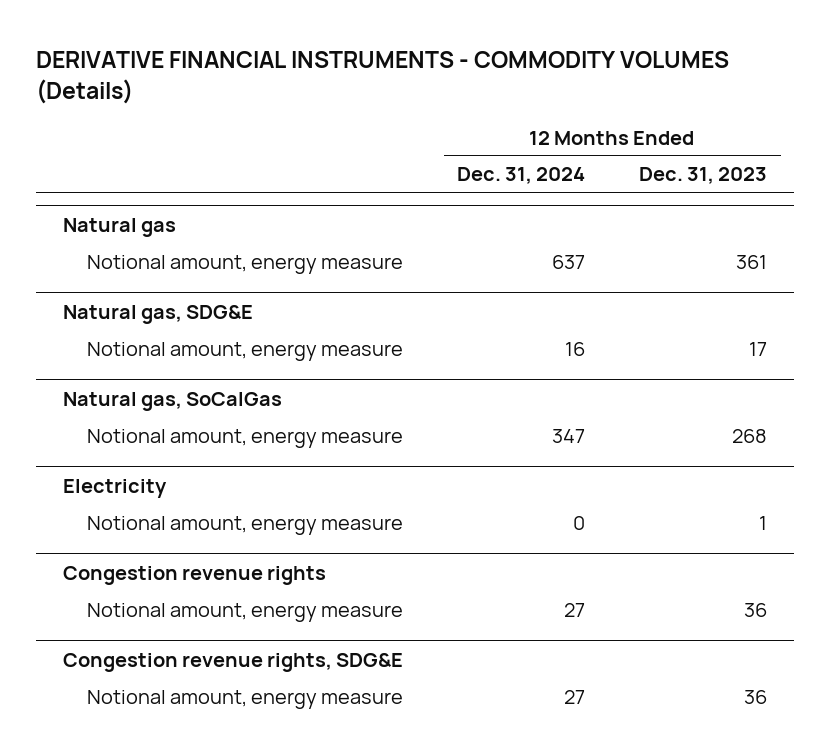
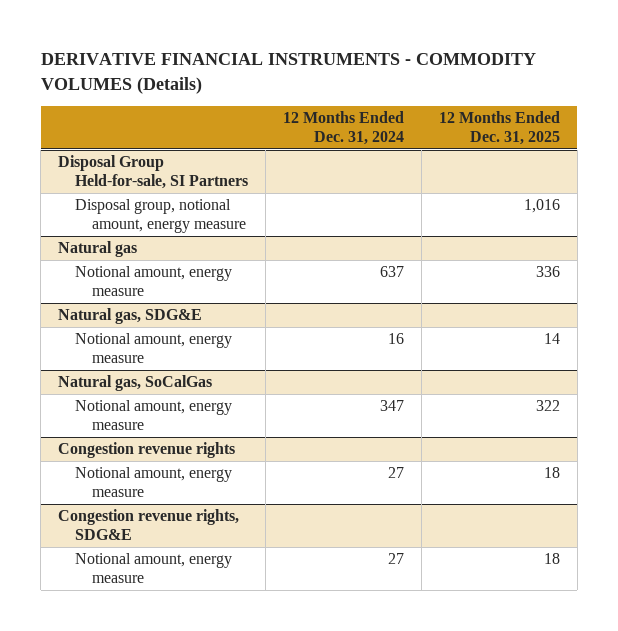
- | 12 Months Ended Dec. 31, 2024 | 12 Months Ended Dec. 31, 2023
+ | 12 Months Ended Dec. 31, 2024 | 12 Months Ended Dec. 31, 2025
+ Disposal Group Held-for-sale, SI Partners
+ Disposal group, notional amount, energy measure | | 1,016
- Electricity
- Notional amount, energy measure | 0 | 1

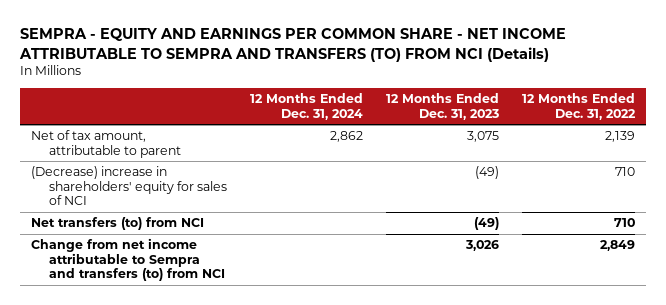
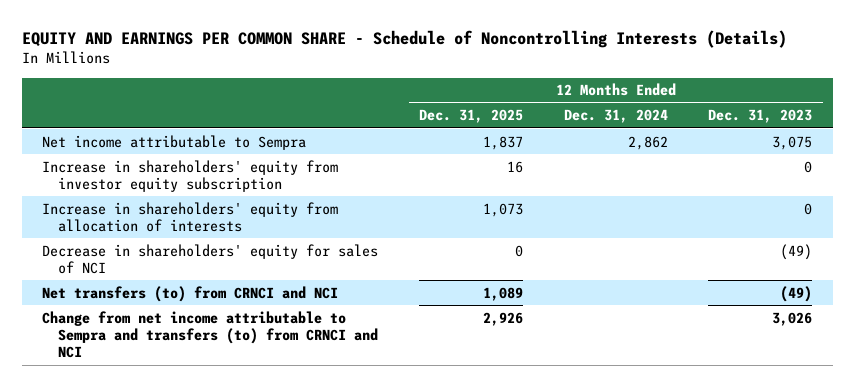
- SEMPRA - EQUITY AND EARNINGS PER COMMON SHARE - NET INCOME ATTRIBUTABLE TO SEMPRA AND TRANSFERS (TO) FROM NCI (Details)
+ EQUITY AND EARNINGS PER COMMON SHARE - Schedule of Noncontrolling Interests (Details)
- | 12 Months Ended Dec. 31, 2024 | 12 Months Ended Dec. 31, 2023 | 12 Months Ended Dec. 31, 2022
+ | 12 Months Ended Dec. 31, 2025 | 12 Months Ended Dec. 31, 2024 | 12 Months Ended Dec. 31, 2023
- Net of tax amount, attributable to parent | 2,862 | 3,075 | 2,139
- (Decrease) increase in shareholders' equity for sales of NCI | | (49) | 710
- Net transfers (to) from NCI | | (49) | 710
- Change from net income attributable to Sempra and transfers (to) from NCI | | 3,026 | 2,849
+ Net income attributable to Sempra | 1,837 | 2,862 | 3,075
+ Increase in shareholders' equity from investor equity subscription | 16 | | 0
+ Increase in shareholders' equity from allocation of interests | 1,073 | | 0
+ Decrease in shareholders' equity for sales of NCI | 0 | | (49)
+ Net transfers (to) from CRNCI and NCI | 1,089 | | (49)
+ Change from net income attributable to Sempra and transfers (to) from CRNCI and NCI | 2,926 | | 3,026

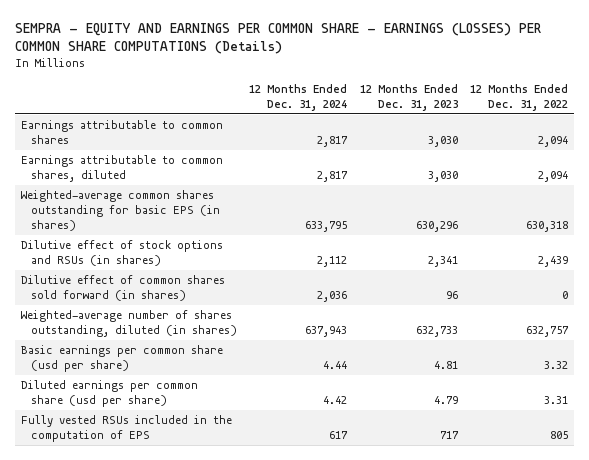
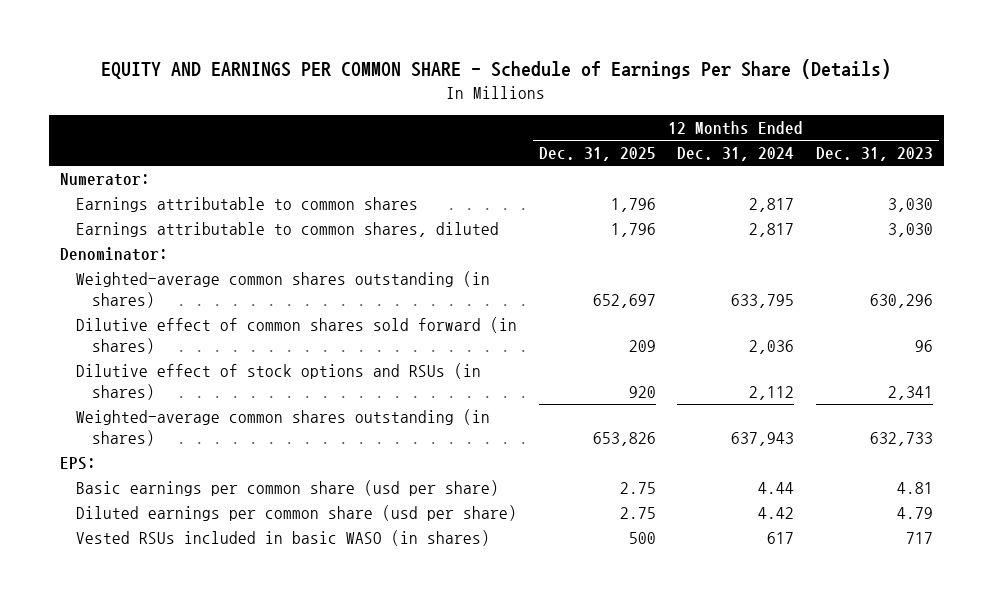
- SEMPRA - EQUITY AND EARNINGS PER COMMON SHARE - EARNINGS (LOSSES) PER COMMON SHARE COMPUTATIONS (Details)
+ EQUITY AND EARNINGS PER COMMON SHARE - Schedule of Earnings Per Share (Details)
- | 12 Months Ended Dec. 31, 2024 | 12 Months Ended Dec. 31, 2023 | 12 Months Ended Dec. 31, 2022
+ | 12 Months Ended Dec. 31, 2025 | 12 Months Ended Dec. 31, 2024 | 12 Months Ended Dec. 31, 2023
+ Numerator:
- Weighted-average common shares outstanding for basic EPS (in shares) | 633,795 | 630,296 | 630,318
+ Denominator:
+ Weighted-average common shares outstanding (in shares) | 652,697 | 633,795 | 630,296
- Weighted-average number of shares outstanding, diluted (in shares) | 637,943 | 632,733 | 632,757
moved down: Dilutive effect of stock options and RSUs (in shares) | 920 | 2,112 | 2,341
+ Weighted-average common shares outstanding (in shares) | 653,826 | 637,943 | 632,733
+ EPS:
- Fully vested RSUs included in the computation of EPS | 617 | 717 | 805
+ Vested RSUs included in basic WASO (in shares) | 500 | 617 | 717

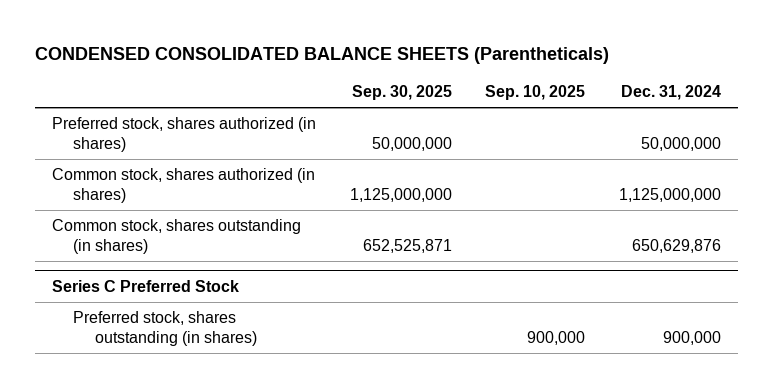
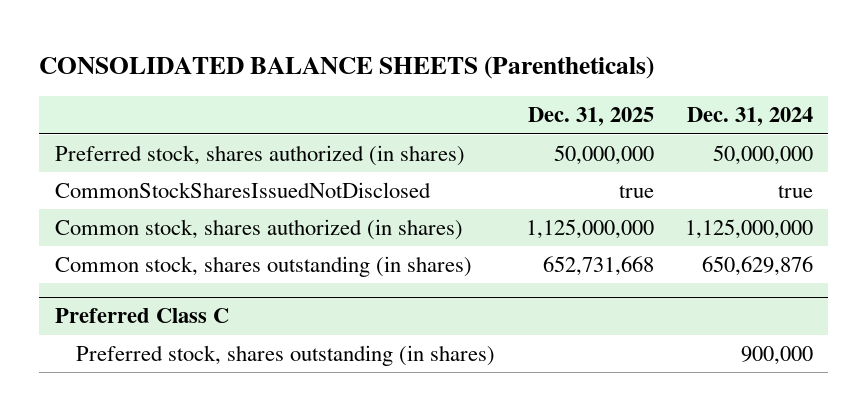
- CONDENSED CONSOLIDATED BALANCE SHEETS (Parentheticals)
+ CONSOLIDATED BALANCE SHEETS (Parentheticals)
- | Sep. 30, 2025 | Sep. 10, 2025 | Dec. 31, 2024
+ | Dec. 31, 2025 | Dec. 31, 2024
+ CommonStockSharesIssuedNotDisclosed | true | true
- Series C Preferred Stock
+ Preferred Class C

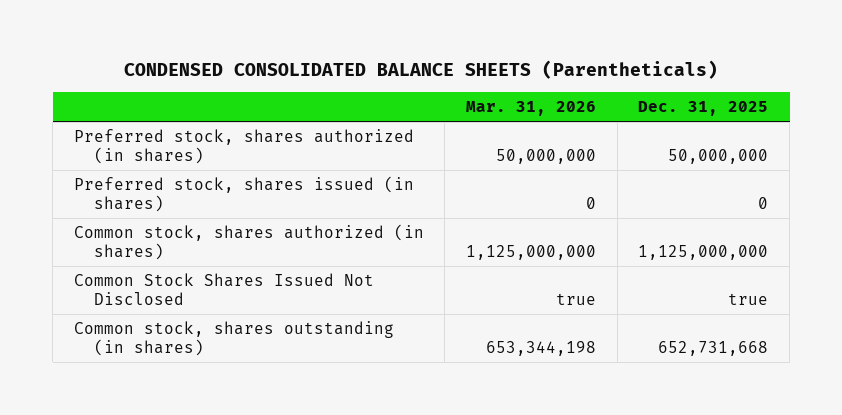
- CONSOLIDATED BALANCE SHEETS (Parentheticals)
+ CONDENSED CONSOLIDATED BALANCE SHEETS (Parentheticals)
- | Dec. 31, 2025 | Dec. 31, 2024
+ | Mar. 31, 2026 | Dec. 31, 2025
- CommonStockSharesIssuedNotDisclosed | true | true
+ Preferred stock, shares issued (in shares) | 0 | 0
+ Common Stock Shares Issued Not Disclosed | true | true
- Preferred Class C
- Preferred stock, shares outstanding (in shares) | | 900,000

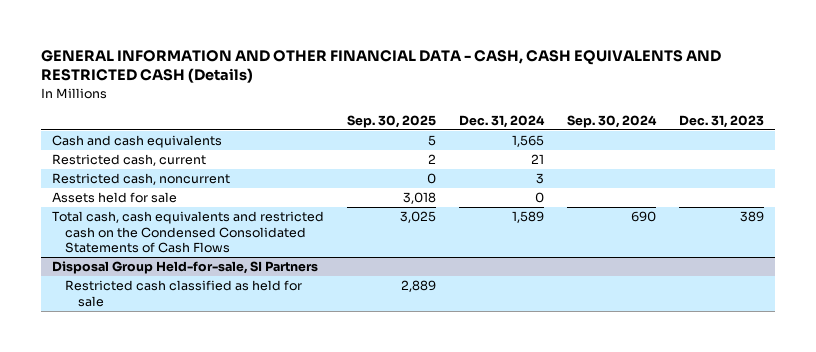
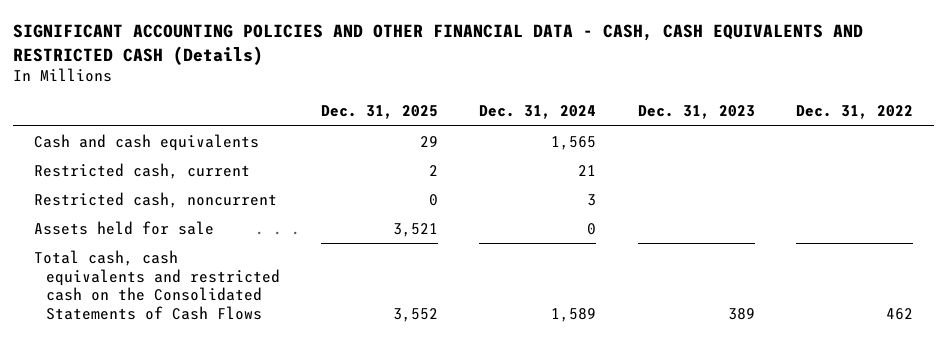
- GENERAL INFORMATION AND OTHER FINANCIAL DATA - CASH, CASH EQUIVALENTS AND RESTRICTED CASH (Details)
+ SIGNIFICANT ACCOUNTING POLICIES AND OTHER FINANCIAL DATA - CASH, CASH EQUIVALENTS AND RESTRICTED CASH (Details)
- | Sep. 30, 2025 | Dec. 31, 2024 | Sep. 30, 2024 | Dec. 31, 2023
+ | Dec. 31, 2025 | Dec. 31, 2024 | Dec. 31, 2023 | Dec. 31, 2022
- Total cash, cash equivalents and restricted cash on the Condensed Consolidated Statements of Cash Flows | 3,025 | 1,589 | 690 | 389
- Disposal Group Held-for-sale, SI Partners
- Restricted cash classified as held for sale | 2,889 | | |
+ Total cash, cash equivalents and restricted cash on the Consolidated Statements of Cash Flows | 3,552 | 1,589 | 389 | 462

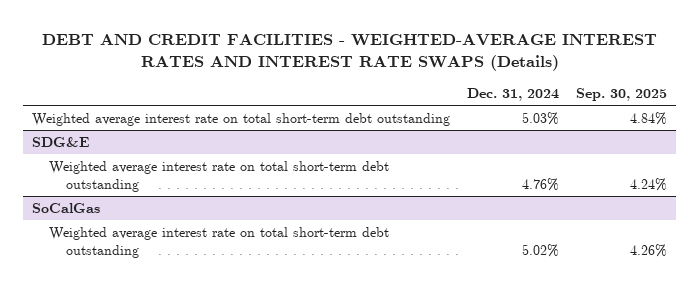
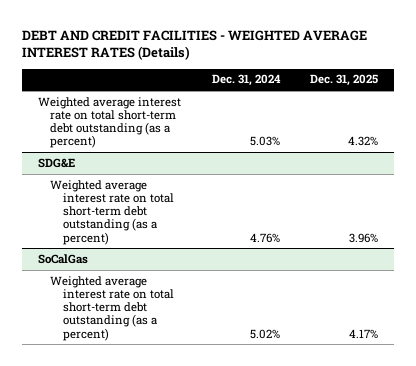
- DEBT AND CREDIT FACILITIES - WEIGHTED-AVERAGE INTEREST RATES AND INTEREST RATE SWAPS (Details)
+ DEBT AND CREDIT FACILITIES - WEIGHTED AVERAGE INTEREST RATES (Details)
- | Dec. 31, 2024 | Sep. 30, 2025
+ | Dec. 31, 2024 | Dec. 31, 2025
- Weighted average interest rate on total short-term debt outstanding | 5.03% | 4.84%
+ Weighted average interest rate on total short-term debt outstanding (as a percent) | 5.03% | 4.32%
@ SDG&E
- Weighted average interest rate on total short-term debt outstanding | 4.76% | 4.24%
+ Weighted average interest rate on total short-term debt outstanding (as a percent) | 4.76% | 3.96%
@ SoCalGas
- Weighted average interest rate on total short-term debt outstanding | 5.02% | 4.26%
+ Weighted average interest rate on total short-term debt outstanding (as a percent) | 5.02% | 4.17%

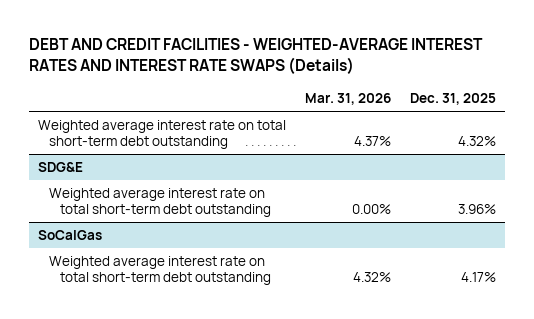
- DEBT AND CREDIT FACILITIES - WEIGHTED AVERAGE INTEREST RATES (Details)
+ DEBT AND CREDIT FACILITIES - WEIGHTED-AVERAGE INTEREST RATES AND INTEREST RATE SWAPS (Details)
- | Dec. 31, 2024 | Dec. 31, 2025
+ | Mar. 31, 2026 | Dec. 31, 2025
- Weighted average interest rate on total short-term debt outstanding (as a percent) | 5.03% | 4.32%
+ Weighted average interest rate on total short-term debt outstanding | 4.37% | 4.32%
@ SDG&E
- Weighted average interest rate on total short-term debt outstanding (as a percent) | 4.76% | 3.96%
+ Weighted average interest rate on total short-term debt outstanding | 0.00% | 3.96%
@ SoCalGas
- Weighted average interest rate on total short-term debt outstanding (as a percent) | 5.02% | 4.17%
+ Weighted average interest rate on total short-term debt outstanding | 4.32% | 4.17%

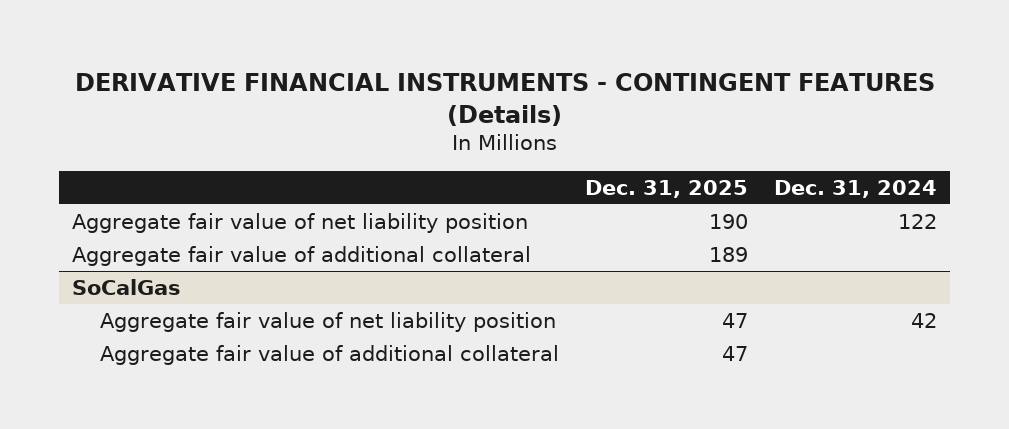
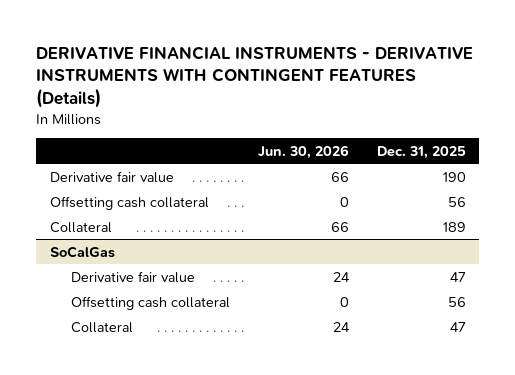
- DERIVATIVE FINANCIAL INSTRUMENTS - CONTINGENT FEATURES (Details)
+ DERIVATIVE FINANCIAL INSTRUMENTS - DERIVATIVE INSTRUMENTS WITH CONTINGENT FEATURES (Details)
- | Dec. 31, 2025 | Dec. 31, 2024
+ | Jun. 30, 2026 | Dec. 31, 2025
- Aggregate fair value of net liability position | 190 | 122
- Aggregate fair value of additional collateral | 189 |
+ Derivative fair value | 66 | 190
+ Offsetting cash collateral | 0 | 56
+ Collateral | 66 | 189
@ SoCalGas
- Aggregate fair value of net liability position | 47 | 42
- Aggregate fair value of additional collateral | 47 |
+ Derivative fair value | 24 | 47
+ Offsetting cash collateral | 0 | 56
+ Collateral | 24 | 47

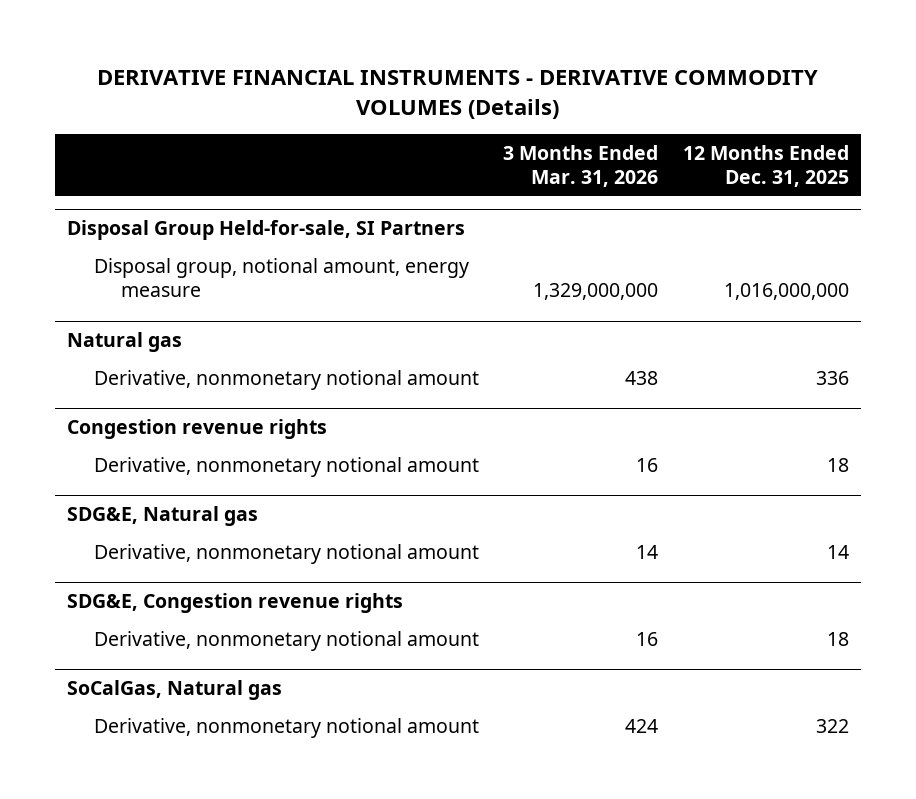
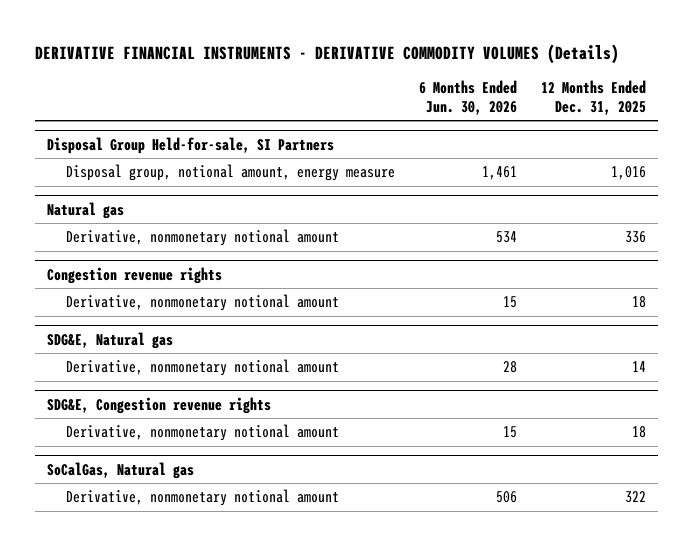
- | 3 Months Ended Mar. 31, 2026 | 12 Months Ended Dec. 31, 2025
+ | 6 Months Ended Jun. 30, 2026 | 12 Months Ended Dec. 31, 2025
@ Disposal Group Held-for-sale, SI Partners
- Disposal group, notional amount, energy measure | 1,329,000,000 | 1,016,000,000
+ Disposal group, notional amount, energy measure | 1,461 | 1,016

